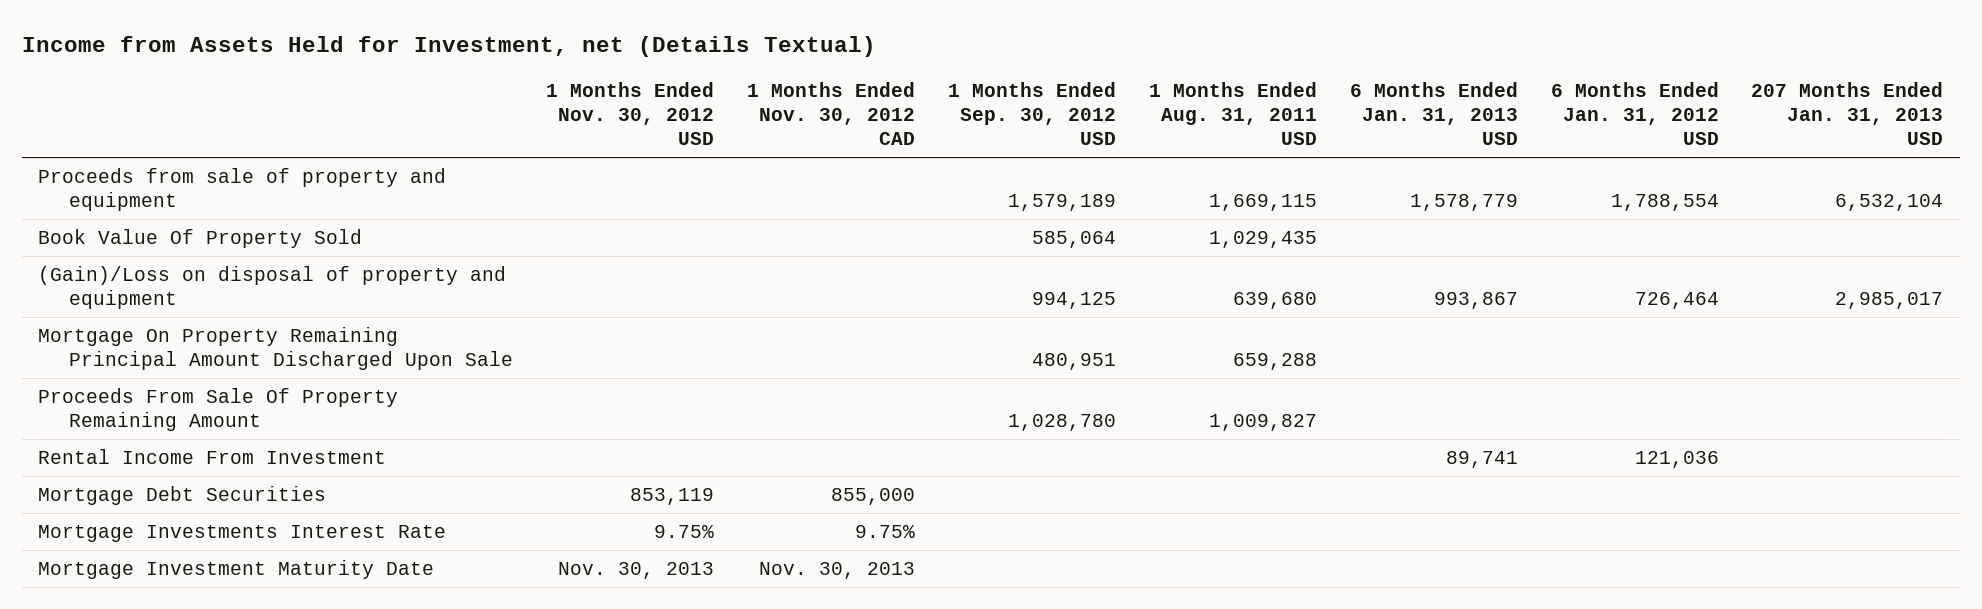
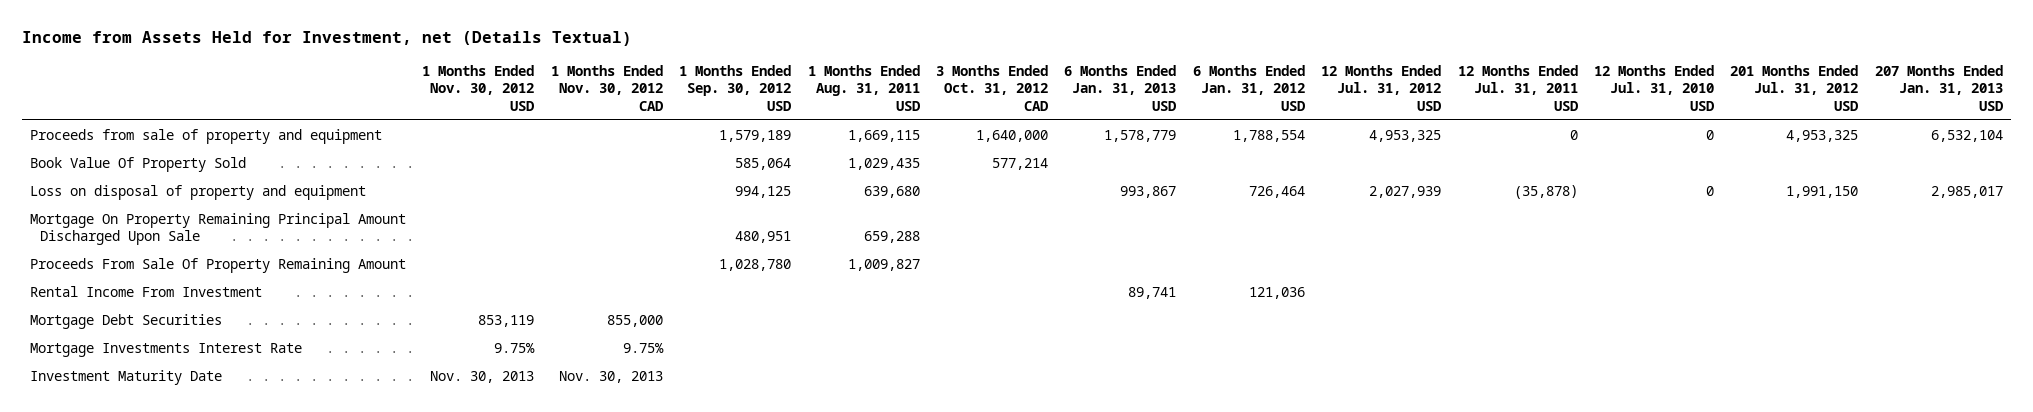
- | 1 Months Ended Nov. 30, 2012 USD | 1 Months Ended Nov. 30, 2012 CAD | 1 Months Ended Sep. 30, 2012 USD | 1 Months Ended Aug. 31, 2011 USD | 6 Months Ended Jan. 31, 2013 USD | 6 Months Ended Jan. 31, 2012 USD | 207 Months Ended Jan. 31, 2013 USD
+ | 1 Months Ended Nov. 30, 2012 USD | 1 Months Ended Nov. 30, 2012 CAD | 1 Months Ended Sep. 30, 2012 USD | 1 Months Ended Aug. 31, 2011 USD | 3 Months Ended Oct. 31, 2012 CAD | 6 Months Ended Jan. 31, 2013 USD | 6 Months Ended Jan. 31, 2012 USD | 12 Months Ended Jul. 31, 2012 USD | 12 Months Ended Jul. 31, 2011 USD | 12 Months Ended Jul. 31, 2010 USD | 201 Months Ended Jul. 31, 2012 USD | 207 Months Ended Jan. 31, 2013 USD
- (Gain)/Loss on disposal of property and equipment | | | 994,125 | 639,680 | 993,867 | 726,464 | 2,985,017
+ Loss on disposal of property and equipment | | | 994,125 | 639,680 | | 993,867 | 726,464 | 2,027,939 | (35,878) | 0 | 1,991,150 | 2,985,017
- Mortgage Investment Maturity Date | Nov. 30, 2013 | Nov. 30, 2013 | | | | |
+ Investment Maturity Date | Nov. 30, 2013 | Nov. 30, 2013 | | | | | | | | | |

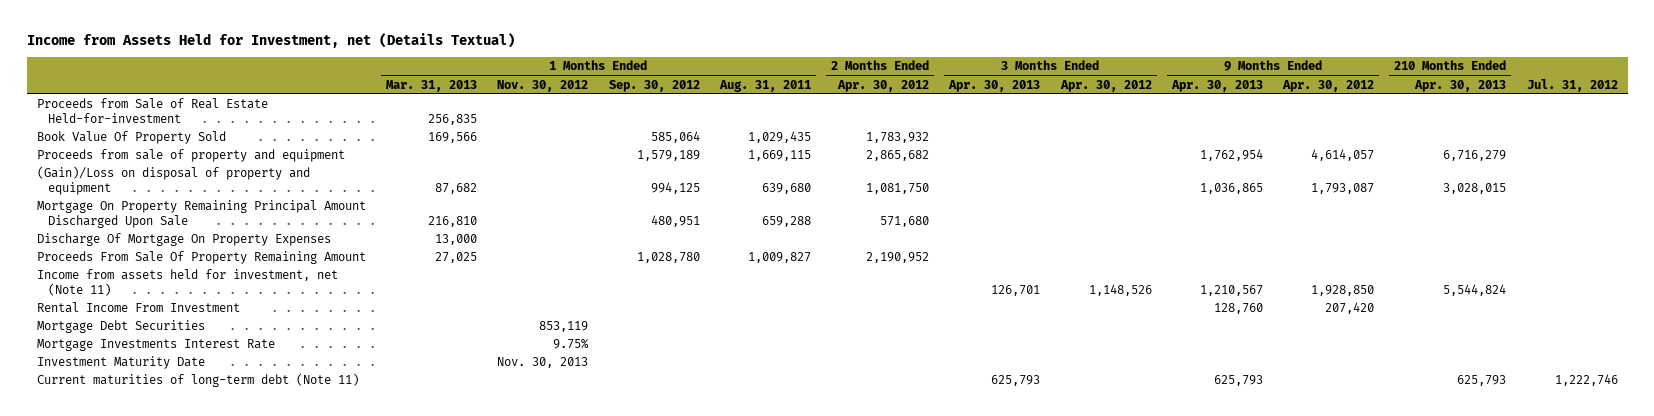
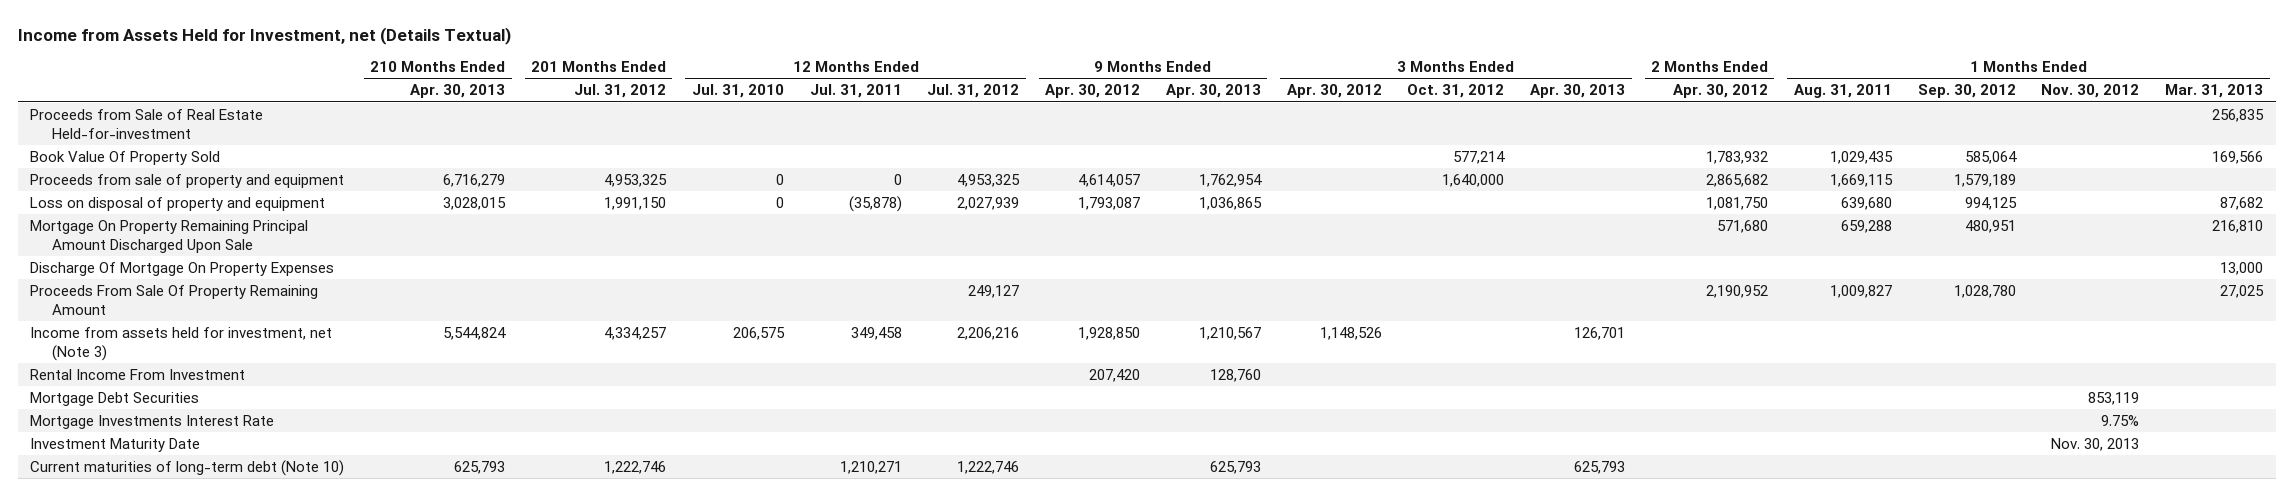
- | 1 Months Ended Mar. 31, 2013 | 1 Months Ended Nov. 30, 2012 | 1 Months Ended Sep. 30, 2012 | 1 Months Ended Aug. 31, 2011 | 2 Months Ended Apr. 30, 2012 | 3 Months Ended Apr. 30, 2013 | 3 Months Ended Apr. 30, 2012 | 9 Months Ended Apr. 30, 2013 | 9 Months Ended Apr. 30, 2012 | 210 Months Ended Apr. 30, 2013 | Jul. 31, 2012
+ | 210 Months Ended Apr. 30, 2013 | 201 Months Ended Jul. 31, 2012 | 12 Months Ended Jul. 31, 2010 | 12 Months Ended Jul. 31, 2011 | 12 Months Ended Jul. 31, 2012 | 9 Months Ended Apr. 30, 2012 | 9 Months Ended Apr. 30, 2013 | 3 Months Ended Apr. 30, 2012 | 3 Months Ended Oct. 31, 2012 | 3 Months Ended Apr. 30, 2013 | 2 Months Ended Apr. 30, 2012 | 1 Months Ended Aug. 31, 2011 | 1 Months Ended Sep. 30, 2012 | 1 Months Ended Nov. 30, 2012 | 1 Months Ended Mar. 31, 2013
- (Gain)/Loss on disposal of property and equipment | 87,682 | | 994,125 | 639,680 | 1,081,750 | | | 1,036,865 | 1,793,087 | 3,028,015 |
+ Loss on disposal of property and equipment | 3,028,015 | 1,991,150 | 0 | (35,878) | 2,027,939 | 1,793,087 | 1,036,865 | | | | 1,081,750 | 639,680 | 994,125 | | 87,682
- Income from assets held for investment, net (Note 11) | | | | | | 126,701 | 1,148,526 | 1,210,567 | 1,928,850 | 5,544,824 |
+ Income from assets held for investment, net (Note 3) | 5,544,824 | 4,334,257 | 206,575 | 349,458 | 2,206,216 | 1,928,850 | 1,210,567 | 1,148,526 | | 126,701 | | | | |
- Current maturities of long-term debt (Note 11) | | | | | | 625,793 | | 625,793 | | 625,793 | 1,222,746
+ Current maturities of long-term debt (Note 10) | 625,793 | 1,222,746 | | 1,210,271 | 1,222,746 | | 625,793 | | | 625,793 | | | | |

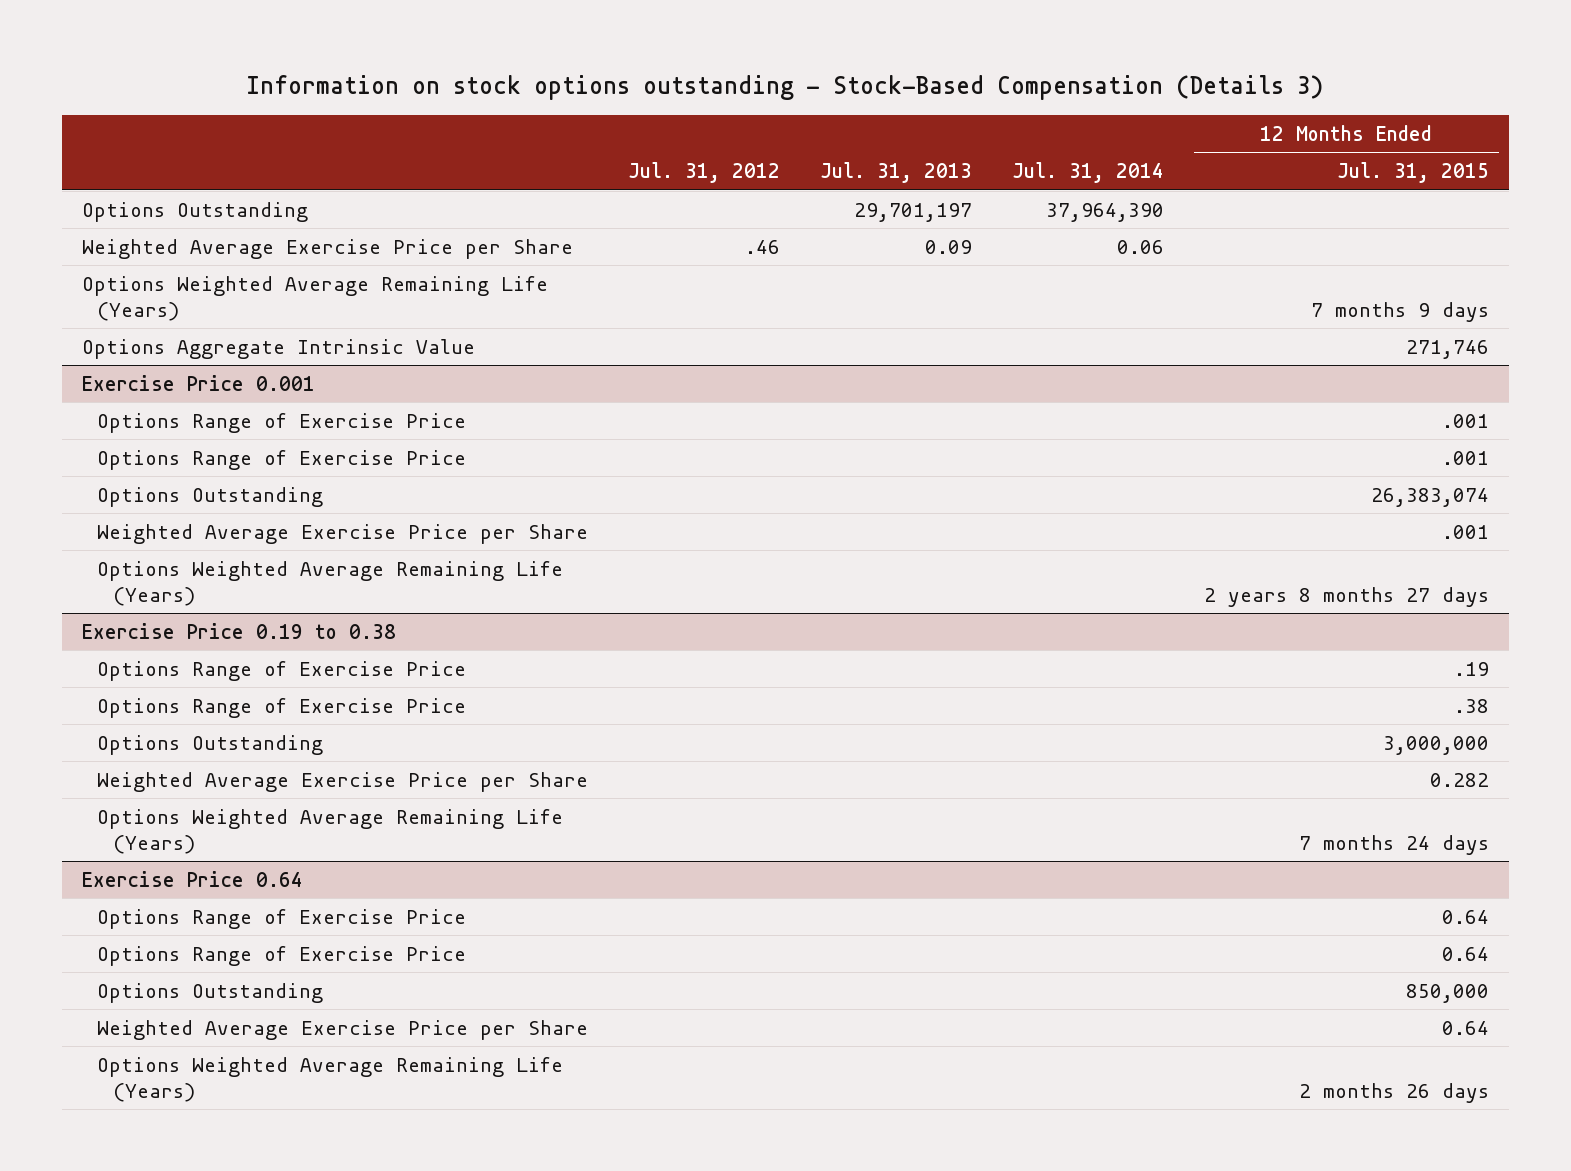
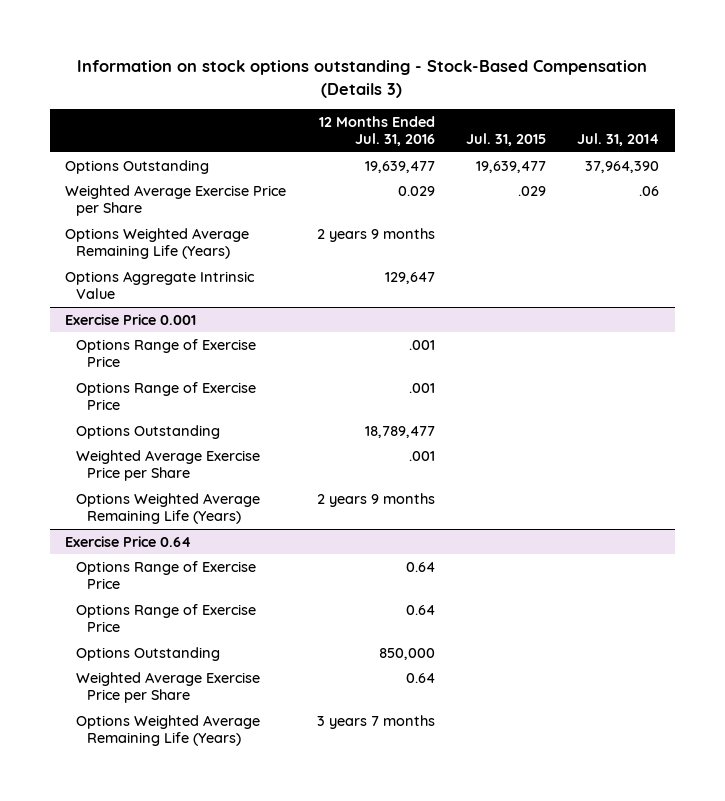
- | Jul. 31, 2012 | Jul. 31, 2013 | Jul. 31, 2014 | 12 Months Ended Jul. 31, 2015
+ | 12 Months Ended Jul. 31, 2016 | Jul. 31, 2015 | Jul. 31, 2014
- Weighted Average Exercise Price per Share | .46 | 0.09 | 0.06 |
+ Weighted Average Exercise Price per Share | 0.029 | .029 | .06
- Exercise Price 0.19 to 0.38
- Options Range of Exercise Price | | | | .19
- Options Range of Exercise Price | | | | .38
- Options Outstanding | | | | 3,000,000
- Weighted Average Exercise Price per Share | | | | 0.282
- Options Weighted Average Remaining Life (Years) | | | | 7 months 24 days

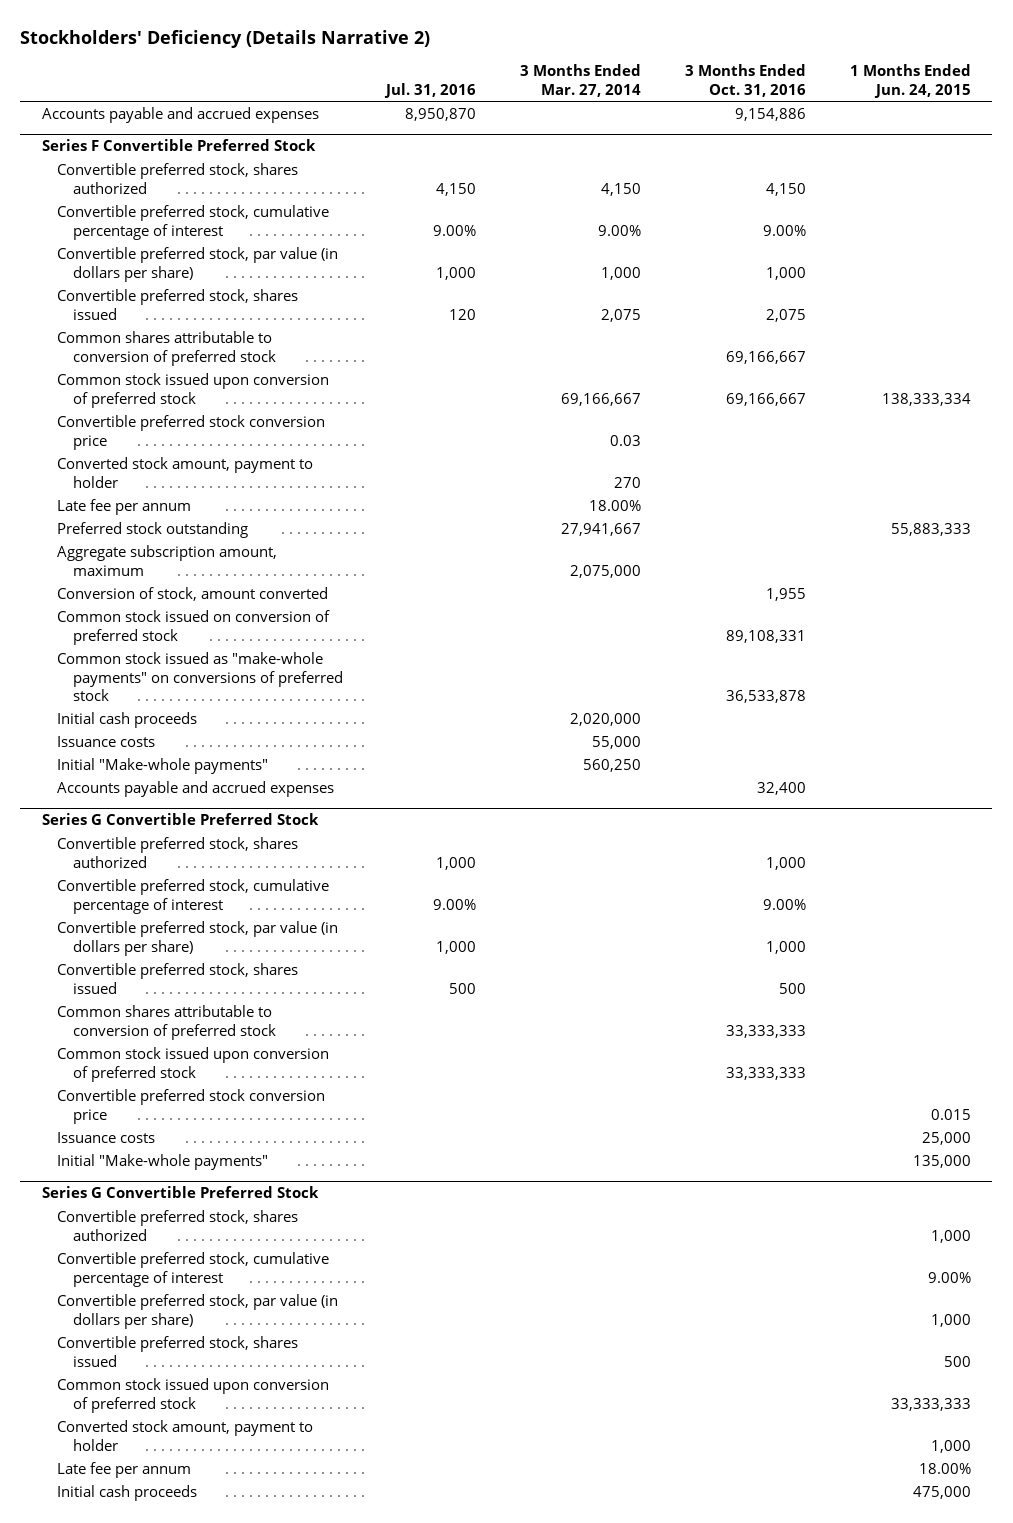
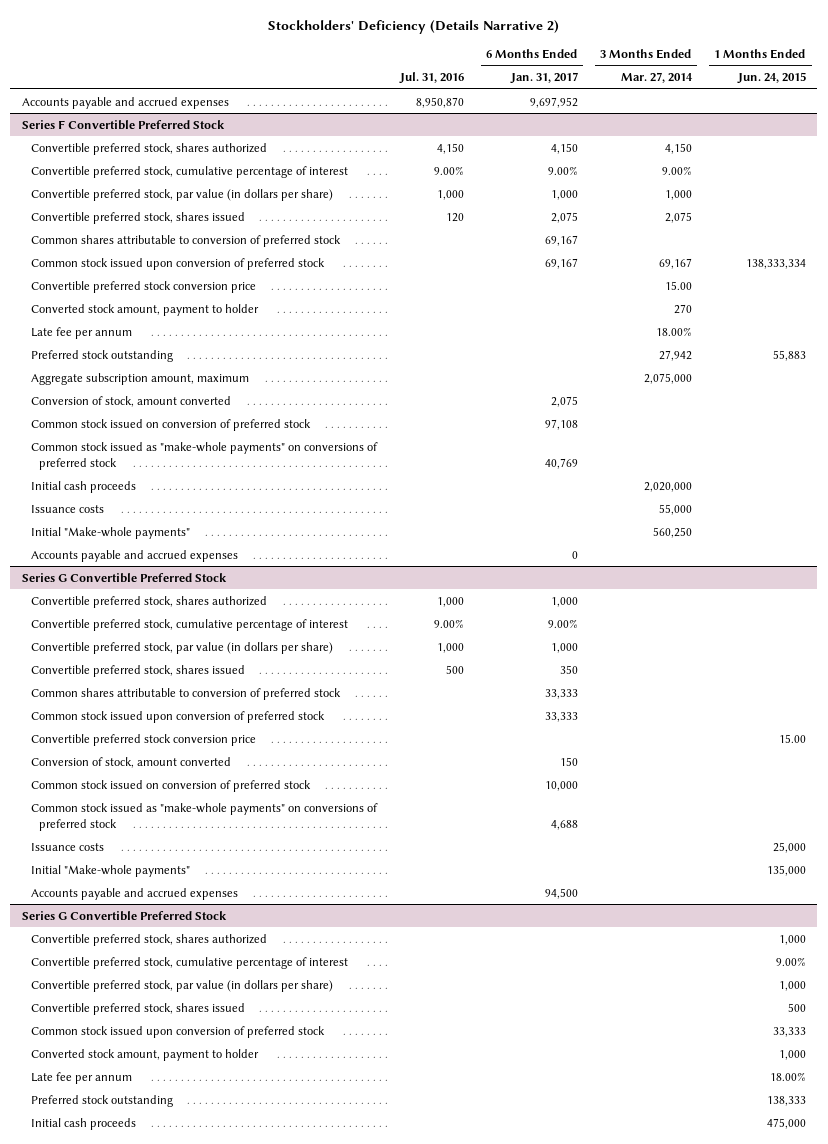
- | Jul. 31, 2016 | 3 Months Ended Mar. 27, 2014 | 3 Months Ended Oct. 31, 2016 | 1 Months Ended Jun. 24, 2015
+ | Jul. 31, 2016 | 6 Months Ended Jan. 31, 2017 | 3 Months Ended Mar. 27, 2014 | 1 Months Ended Jun. 24, 2015
@ Series F Convertible Preferred Stock
- Common stock issued upon conversion of preferred stock | | 69,166,667 | 69,166,667 | 138,333,334
- Convertible preferred stock conversion price | | 0.03 | |
+ Common stock issued upon conversion of preferred stock | | 69,167 | 69,167 | 138,333,334
+ Convertible preferred stock conversion price | | | 15.00 |
- Preferred stock outstanding | | 27,941,667 | | 55,883,333
+ Preferred stock outstanding | | | 27,942 | 55,883
@ Series G Convertible Preferred Stock
- Convertible preferred stock conversion price | | | | 0.015
+ Convertible preferred stock conversion price | | | | 15.00
+ Conversion of stock, amount converted | | 150 | |
+ Common stock issued on conversion of preferred stock | | 10,000 | |
+ Common stock issued as "make-whole payments" on conversions of preferred stock | | 4,688 | |
+ Accounts payable and accrued expenses | | 94,500 | |
- Common stock issued upon conversion of preferred stock | | | | 33,333,333
+ Common stock issued upon conversion of preferred stock | | | | 33,333
+ Preferred stock outstanding | | | | 138,333

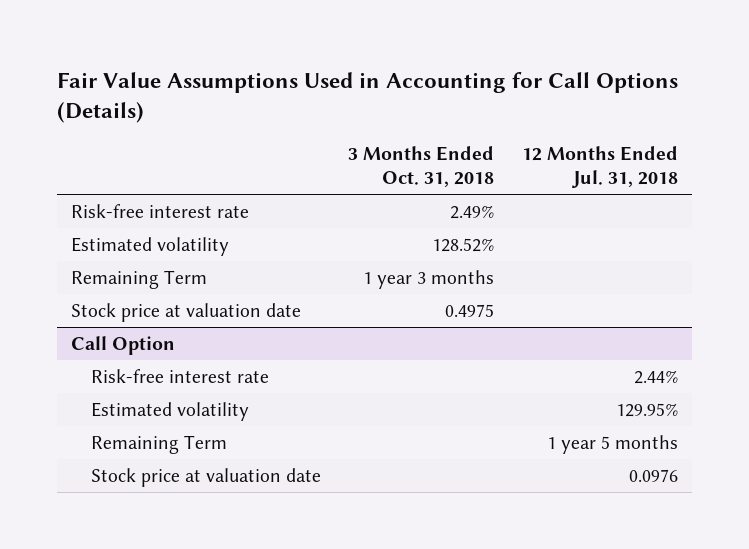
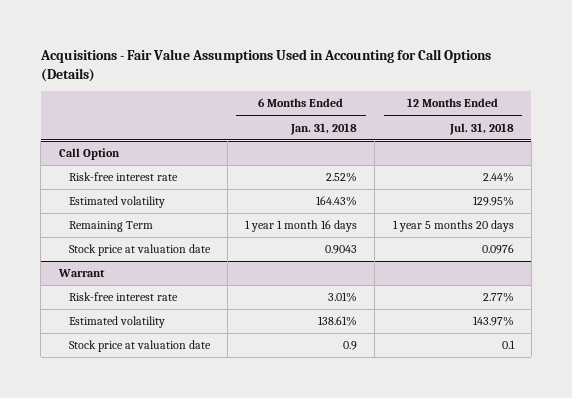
- Fair Value Assumptions Used in Accounting for Call Options (Details)
+ Acquisitions - Fair Value Assumptions Used in Accounting for Call Options (Details)
- | 3 Months Ended Oct. 31, 2018 | 12 Months Ended Jul. 31, 2018
+ | 6 Months Ended Jan. 31, 2018 | 12 Months Ended Jul. 31, 2018
- Risk-free interest rate | 2.49% |
- Estimated volatility | 128.52% |
- Remaining Term | 1 year 3 months |
- Stock price at valuation date | 0.4975 |
@ Call Option
- Remaining Term | | 1 year 5 months
+ Remaining Term | 1 year 1 month 16 days | 1 year 5 months 20 days
+ Warrant
+ Risk-free interest rate | 3.01% | 2.77%
+ Estimated volatility | 138.61% | 143.97%
+ Stock price at valuation date | 0.9 | 0.1

